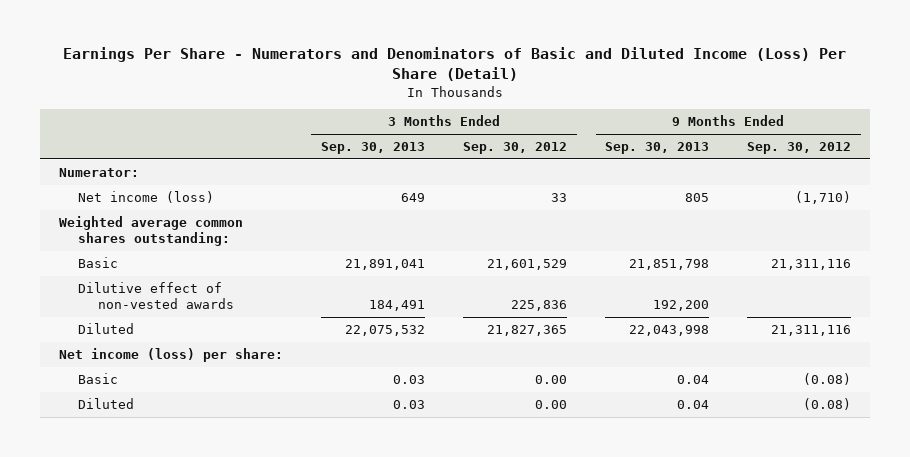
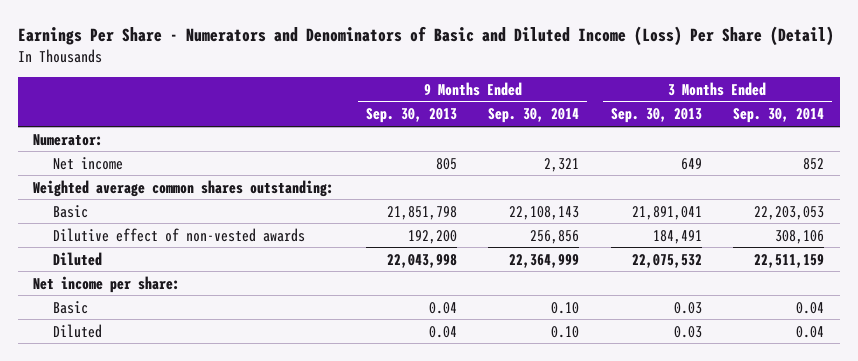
- | 3 Months Ended Sep. 30, 2013 | 3 Months Ended Sep. 30, 2012 | 9 Months Ended Sep. 30, 2013 | 9 Months Ended Sep. 30, 2012
+ | 9 Months Ended Sep. 30, 2013 | 9 Months Ended Sep. 30, 2014 | 3 Months Ended Sep. 30, 2013 | 3 Months Ended Sep. 30, 2014
- Net income (loss) | 649 | 33 | 805 | (1,710)
+ Net income | 805 | 2,321 | 649 | 852
- Net income (loss) per share:
+ Net income per share:

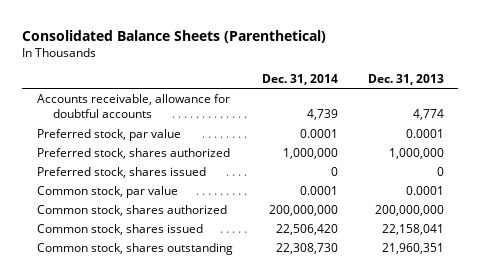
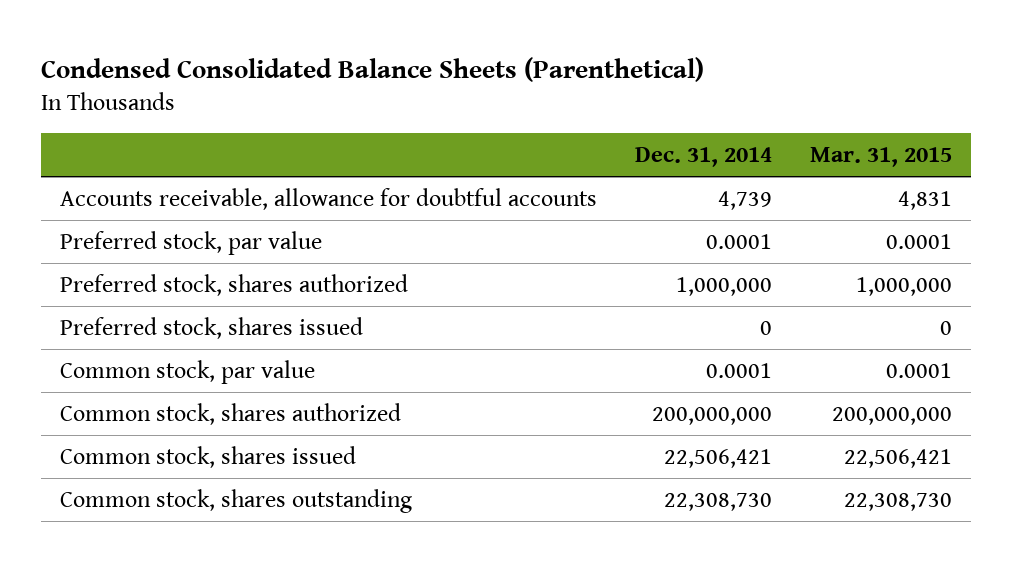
- Consolidated Balance Sheets (Parenthetical)
+ Condensed Consolidated Balance Sheets (Parenthetical)
- | Dec. 31, 2014 | Dec. 31, 2013
+ | Dec. 31, 2014 | Mar. 31, 2015
- Common stock, shares issued | 22,506,420 | 22,158,041
+ Common stock, shares issued | 22,506,421 | 22,506,421

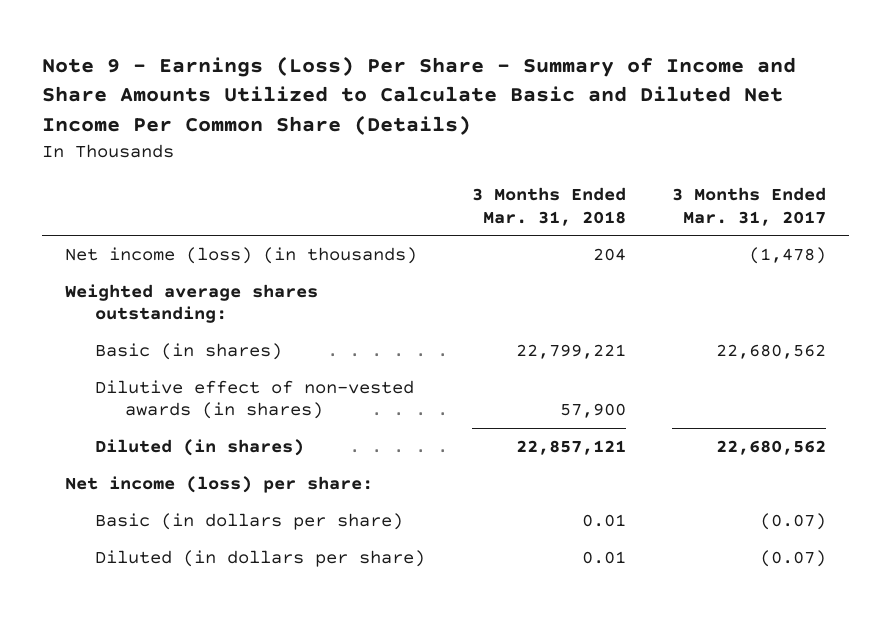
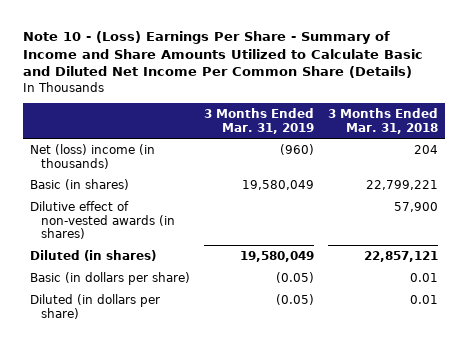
- Note 9 - Earnings (Loss) Per Share - Summary of Income and Share Amounts Utilized to Calculate Basic and Diluted Net Income Per Common Share (Details)
+ Note 10 - (Loss) Earnings Per Share - Summary of Income and Share Amounts Utilized to Calculate Basic and Diluted Net Income Per Common Share (Details)
- | 3 Months Ended Mar. 31, 2018 | 3 Months Ended Mar. 31, 2017
+ | 3 Months Ended Mar. 31, 2019 | 3 Months Ended Mar. 31, 2018
- Net income (loss) (in thousands) | 204 | (1,478)
- Weighted average shares outstanding:
+ Net (loss) income (in thousands) | (960) | 204
- Net income (loss) per share:

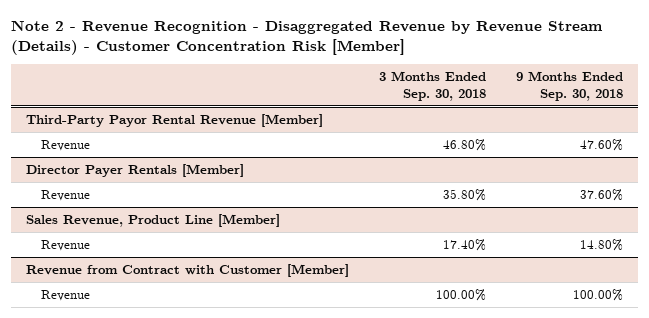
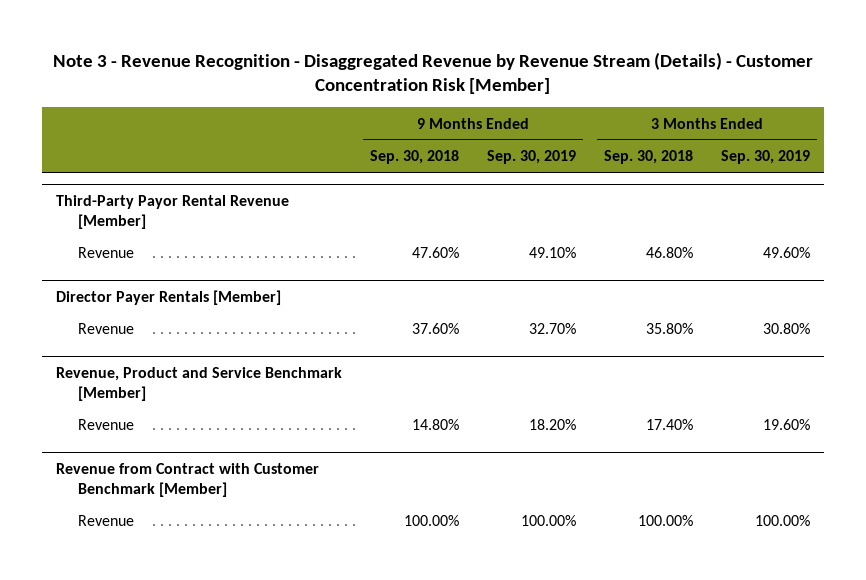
- Note 2 - Revenue Recognition - Disaggregated Revenue by Revenue Stream (Details) - Customer Concentration Risk [Member]
+ Note 3 - Revenue Recognition - Disaggregated Revenue by Revenue Stream (Details) - Customer Concentration Risk [Member]
- | 3 Months Ended Sep. 30, 2018 | 9 Months Ended Sep. 30, 2018
+ | 9 Months Ended Sep. 30, 2018 | 9 Months Ended Sep. 30, 2019 | 3 Months Ended Sep. 30, 2018 | 3 Months Ended Sep. 30, 2019
- Sales Revenue, Product Line [Member]
+ Revenue, Product and Service Benchmark [Member]
- Revenue from Contract with Customer [Member]
+ Revenue from Contract with Customer Benchmark [Member]

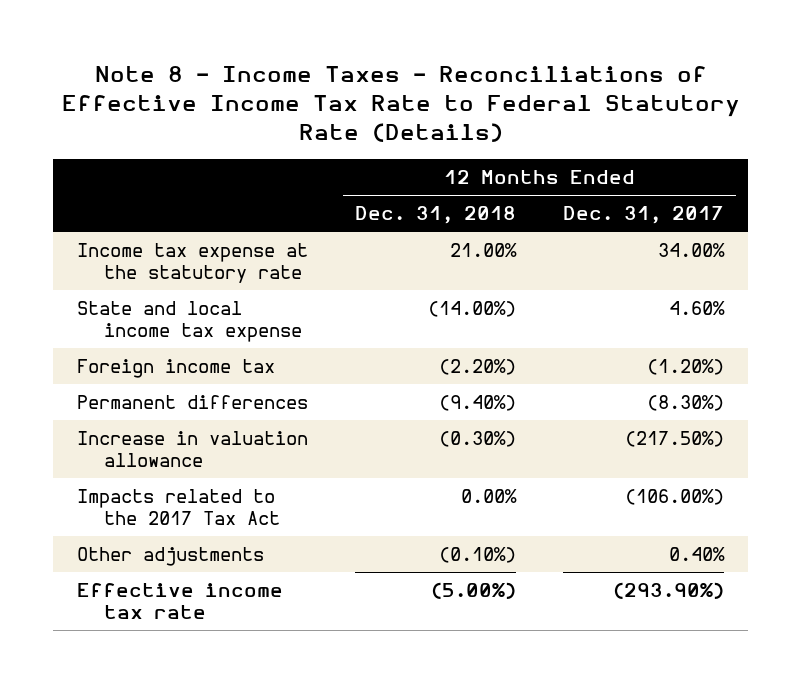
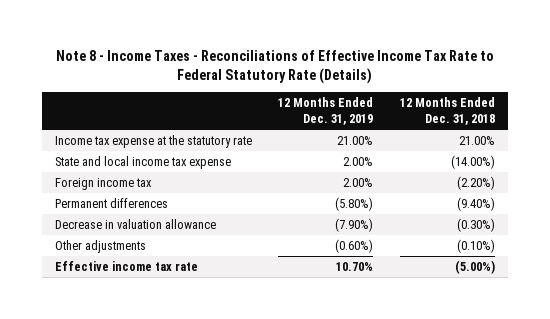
- | 12 Months Ended Dec. 31, 2018 | 12 Months Ended Dec. 31, 2017
+ | 12 Months Ended Dec. 31, 2019 | 12 Months Ended Dec. 31, 2018
- Increase in valuation allowance | (0.30%) | (217.50%)
- Impacts related to the 2017 Tax Act | 0.00% | (106.00%)
+ Decrease in valuation allowance | (7.90%) | (0.30%)

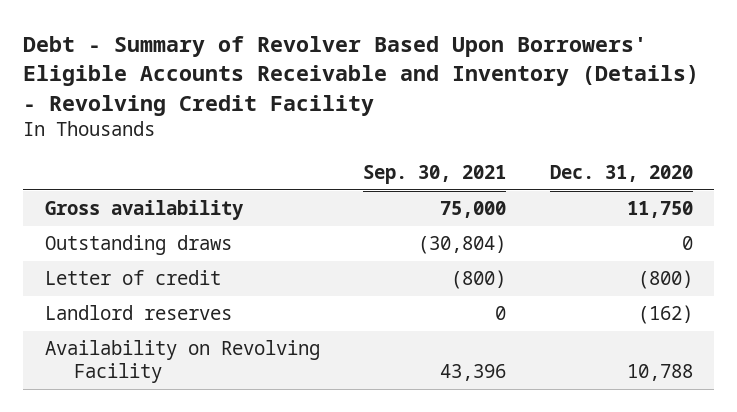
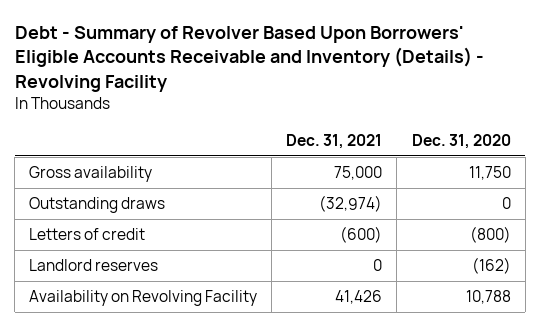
- Debt - Summary of Revolver Based Upon Borrowers' Eligible Accounts Receivable and Inventory (Details) - Revolving Credit Facility
+ Debt - Summary of Revolver Based Upon Borrowers' Eligible Accounts Receivable and Inventory (Details) - Revolving Facility
- | Sep. 30, 2021 | Dec. 31, 2020
+ | Dec. 31, 2021 | Dec. 31, 2020
- Letter of credit | (800) | (800)
+ Letters of credit | (600) | (800)

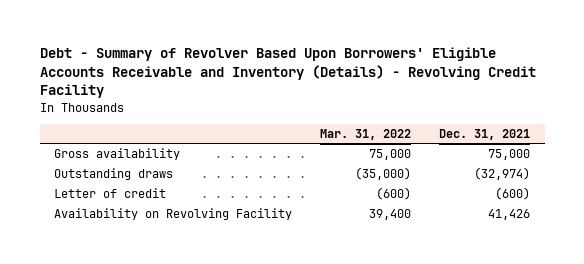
- Debt - Summary of Revolver Based Upon Borrowers' Eligible Accounts Receivable and Inventory (Details) - Revolving Facility
+ Debt - Summary of Revolver Based Upon Borrowers' Eligible Accounts Receivable and Inventory (Details) - Revolving Credit Facility
- | Dec. 31, 2021 | Dec. 31, 2020
+ | Mar. 31, 2022 | Dec. 31, 2021
- Letters of credit | (600) | (800)
- Landlord reserves | 0 | (162)
+ Letter of credit | (600) | (600)

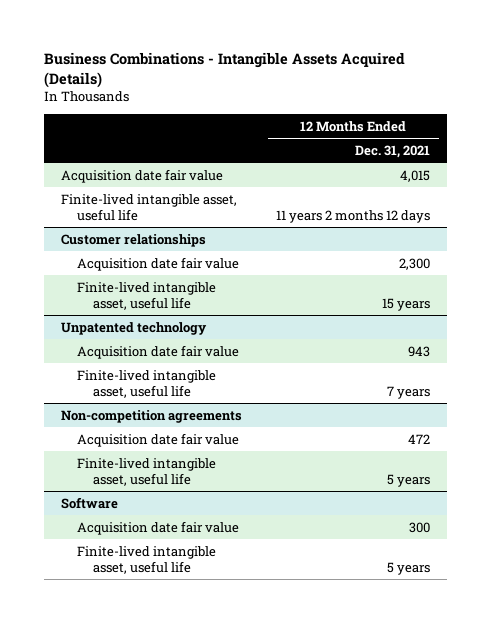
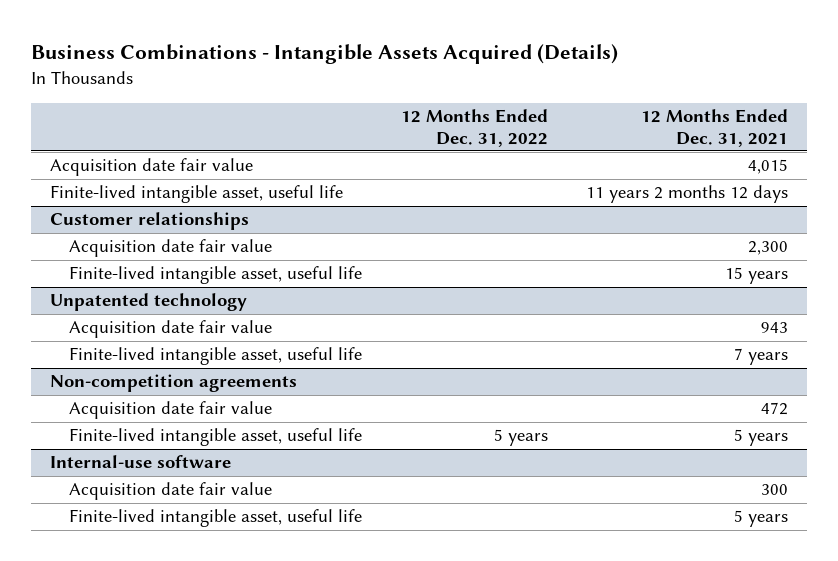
- | 12 Months Ended Dec. 31, 2021
+ | 12 Months Ended Dec. 31, 2022 | 12 Months Ended Dec. 31, 2021
- Software
+ Internal-use software

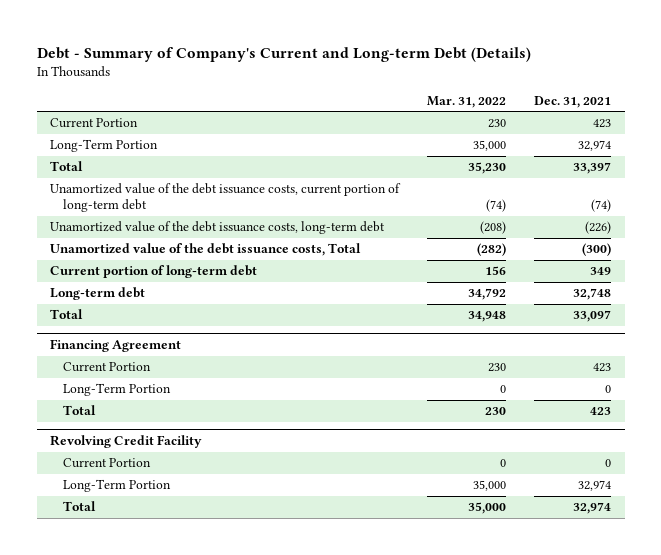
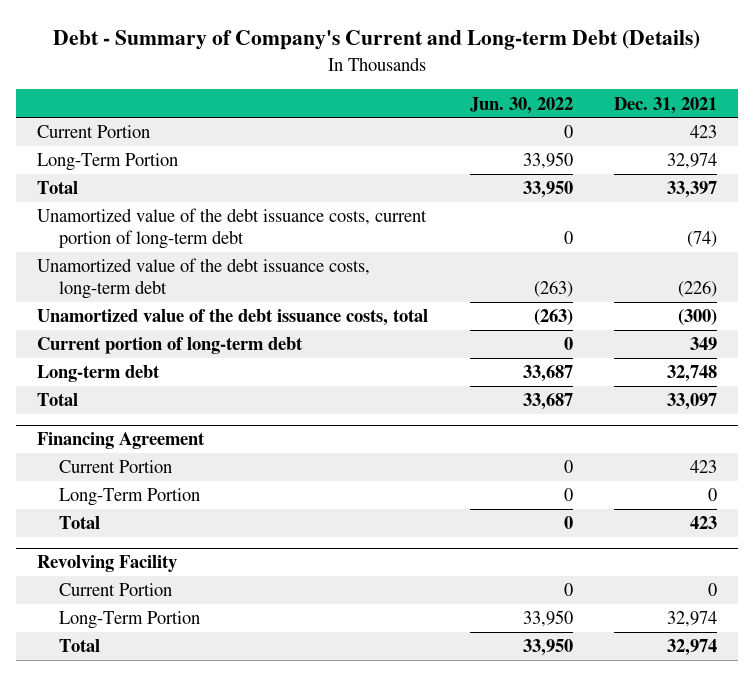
- | Mar. 31, 2022 | Dec. 31, 2021
+ | Jun. 30, 2022 | Dec. 31, 2021
- Unamortized value of the debt issuance costs, Total | (282) | (300)
+ Unamortized value of the debt issuance costs, total | (263) | (300)
- Revolving Credit Facility
+ Revolving Facility

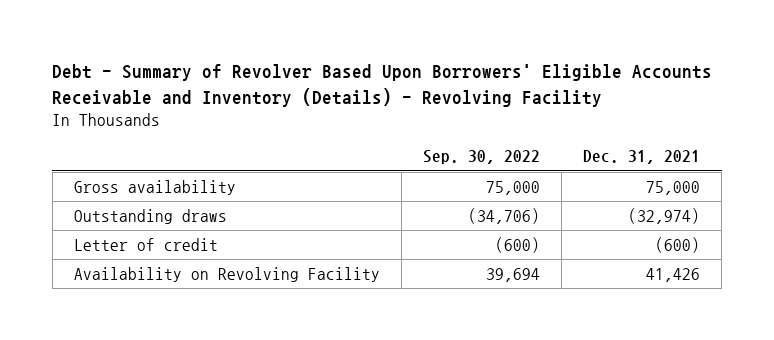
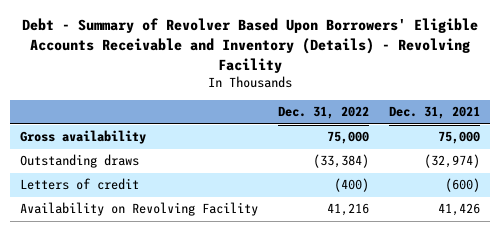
- | Sep. 30, 2022 | Dec. 31, 2021
+ | Dec. 31, 2022 | Dec. 31, 2021
- Letter of credit | (600) | (600)
+ Letters of credit | (400) | (600)

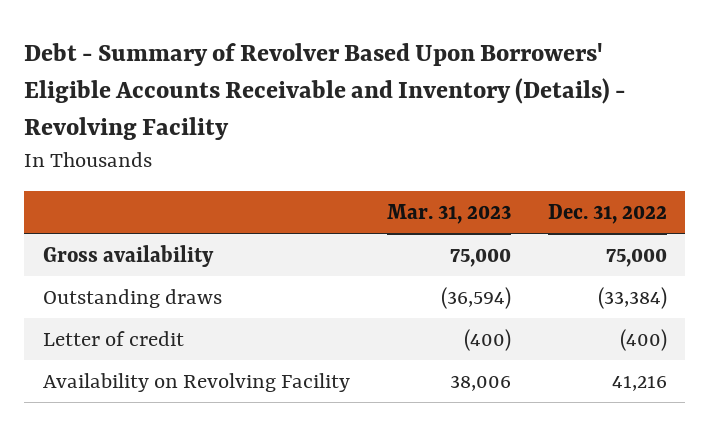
- | Dec. 31, 2022 | Dec. 31, 2021
+ | Mar. 31, 2023 | Dec. 31, 2022
- Letters of credit | (400) | (600)
+ Letter of credit | (400) | (400)

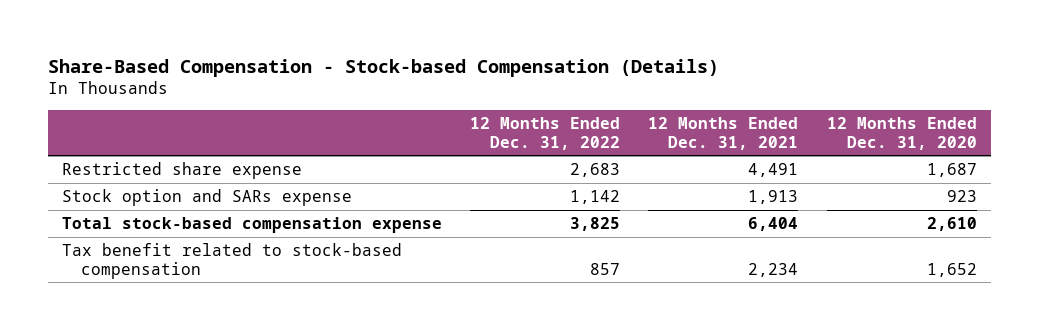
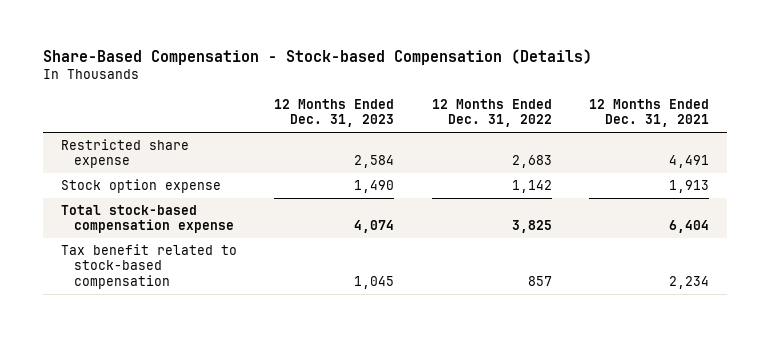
- | 12 Months Ended Dec. 31, 2022 | 12 Months Ended Dec. 31, 2021 | 12 Months Ended Dec. 31, 2020
+ | 12 Months Ended Dec. 31, 2023 | 12 Months Ended Dec. 31, 2022 | 12 Months Ended Dec. 31, 2021
- Stock option and SARs expense | 1,142 | 1,913 | 923
+ Stock option expense | 1,490 | 1,142 | 1,913

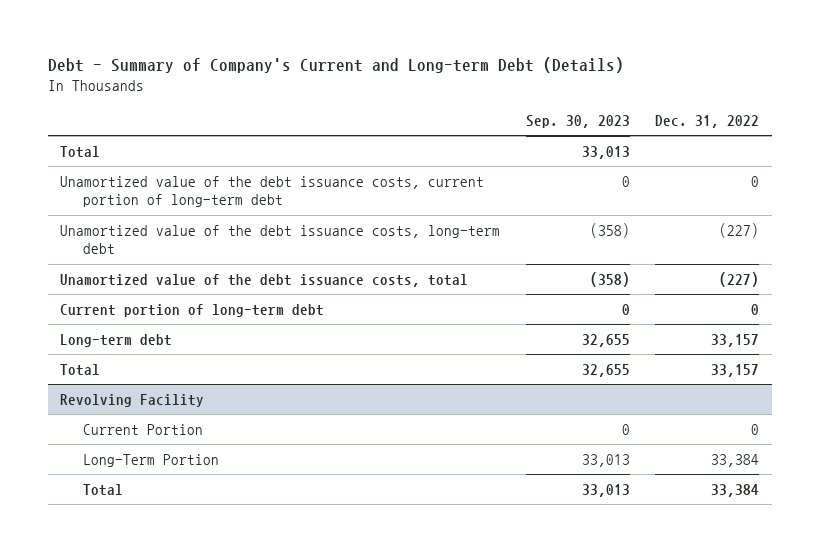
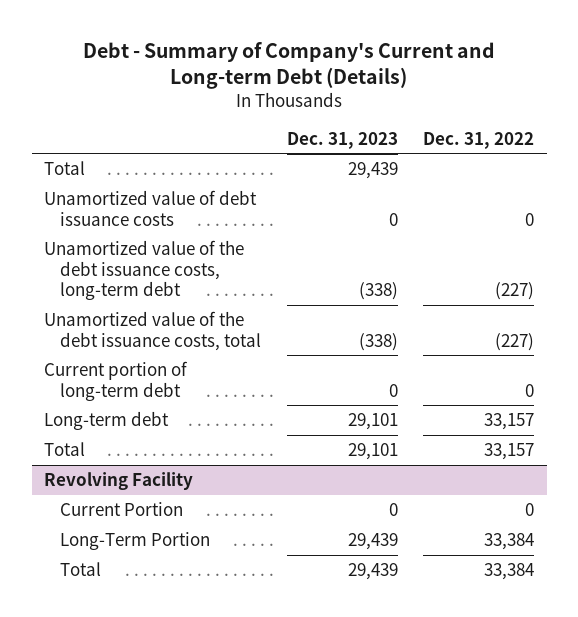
- | Sep. 30, 2023 | Dec. 31, 2022
+ | Dec. 31, 2023 | Dec. 31, 2022
- Unamortized value of the debt issuance costs, current portion of long-term debt | 0 | 0
+ Unamortized value of debt issuance costs | 0 | 0

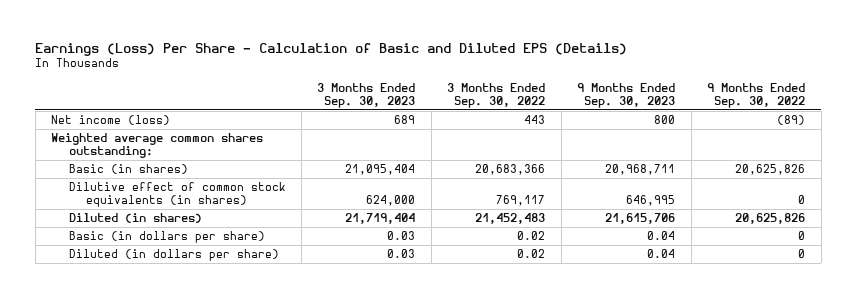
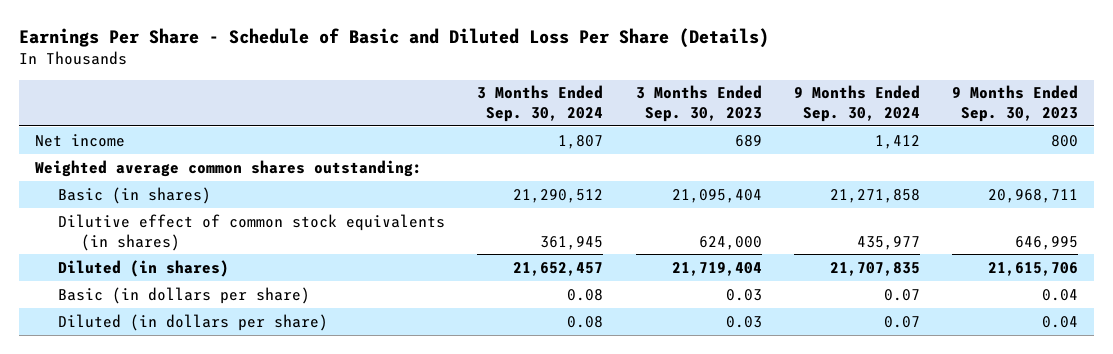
- Earnings (Loss) Per Share - Calculation of Basic and Diluted EPS (Details)
+ Earnings Per Share - Schedule of Basic and Diluted Loss Per Share (Details)
- | 3 Months Ended Sep. 30, 2023 | 3 Months Ended Sep. 30, 2022 | 9 Months Ended Sep. 30, 2023 | 9 Months Ended Sep. 30, 2022
+ | 3 Months Ended Sep. 30, 2024 | 3 Months Ended Sep. 30, 2023 | 9 Months Ended Sep. 30, 2024 | 9 Months Ended Sep. 30, 2023
- Net income (loss) | 689 | 443 | 800 | (89)
+ Net income | 1,807 | 689 | 1,412 | 800

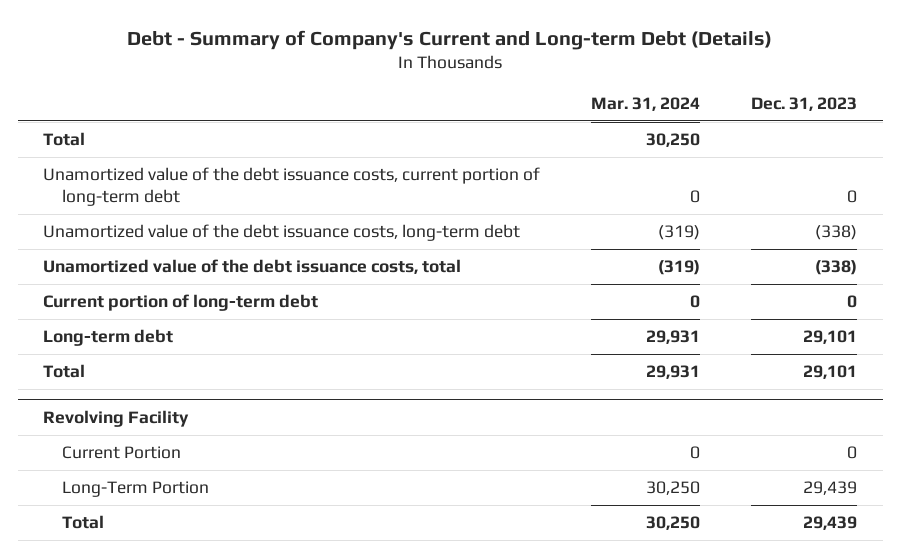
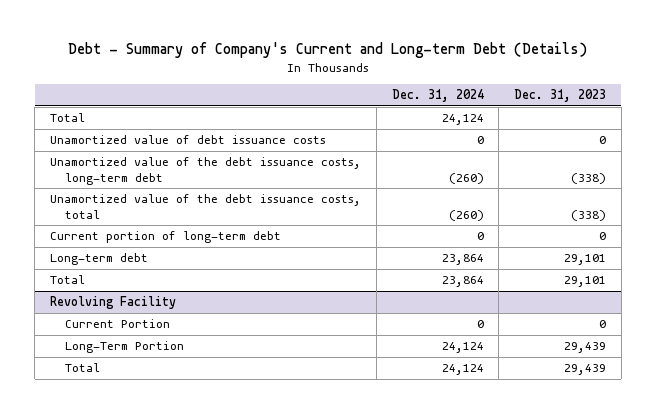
- | Mar. 31, 2024 | Dec. 31, 2023
+ | Dec. 31, 2024 | Dec. 31, 2023
- Unamortized value of the debt issuance costs, current portion of long-term debt | 0 | 0
+ Unamortized value of debt issuance costs | 0 | 0

